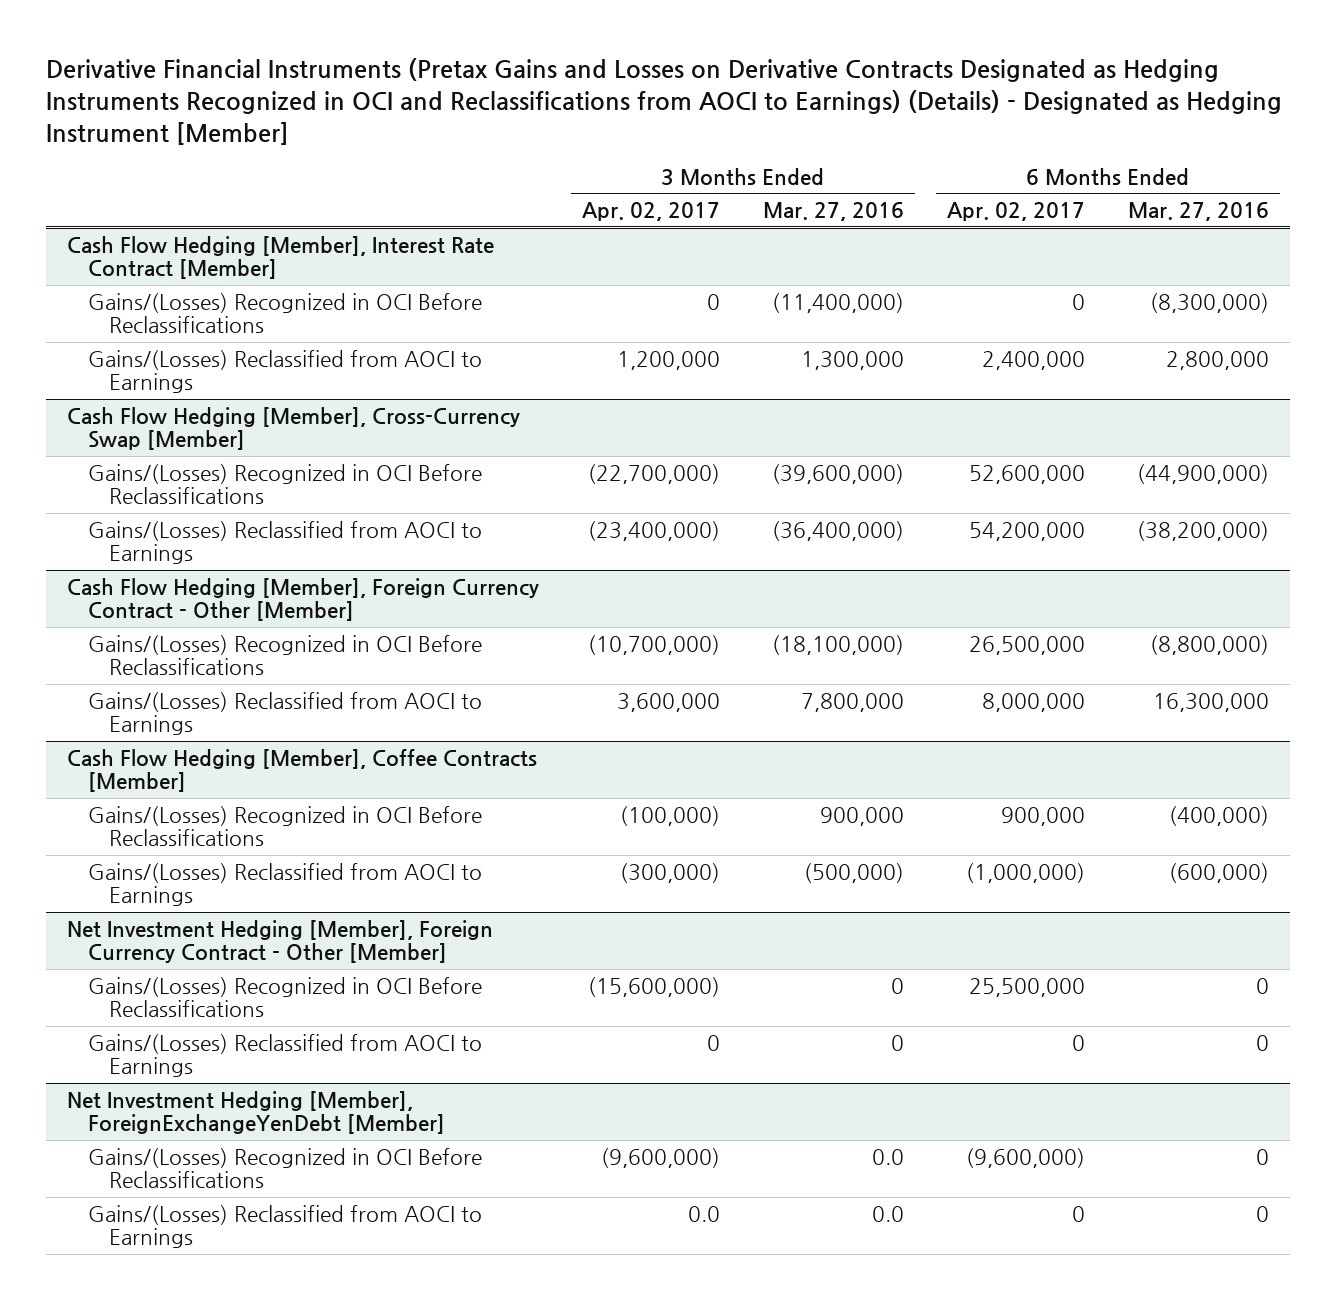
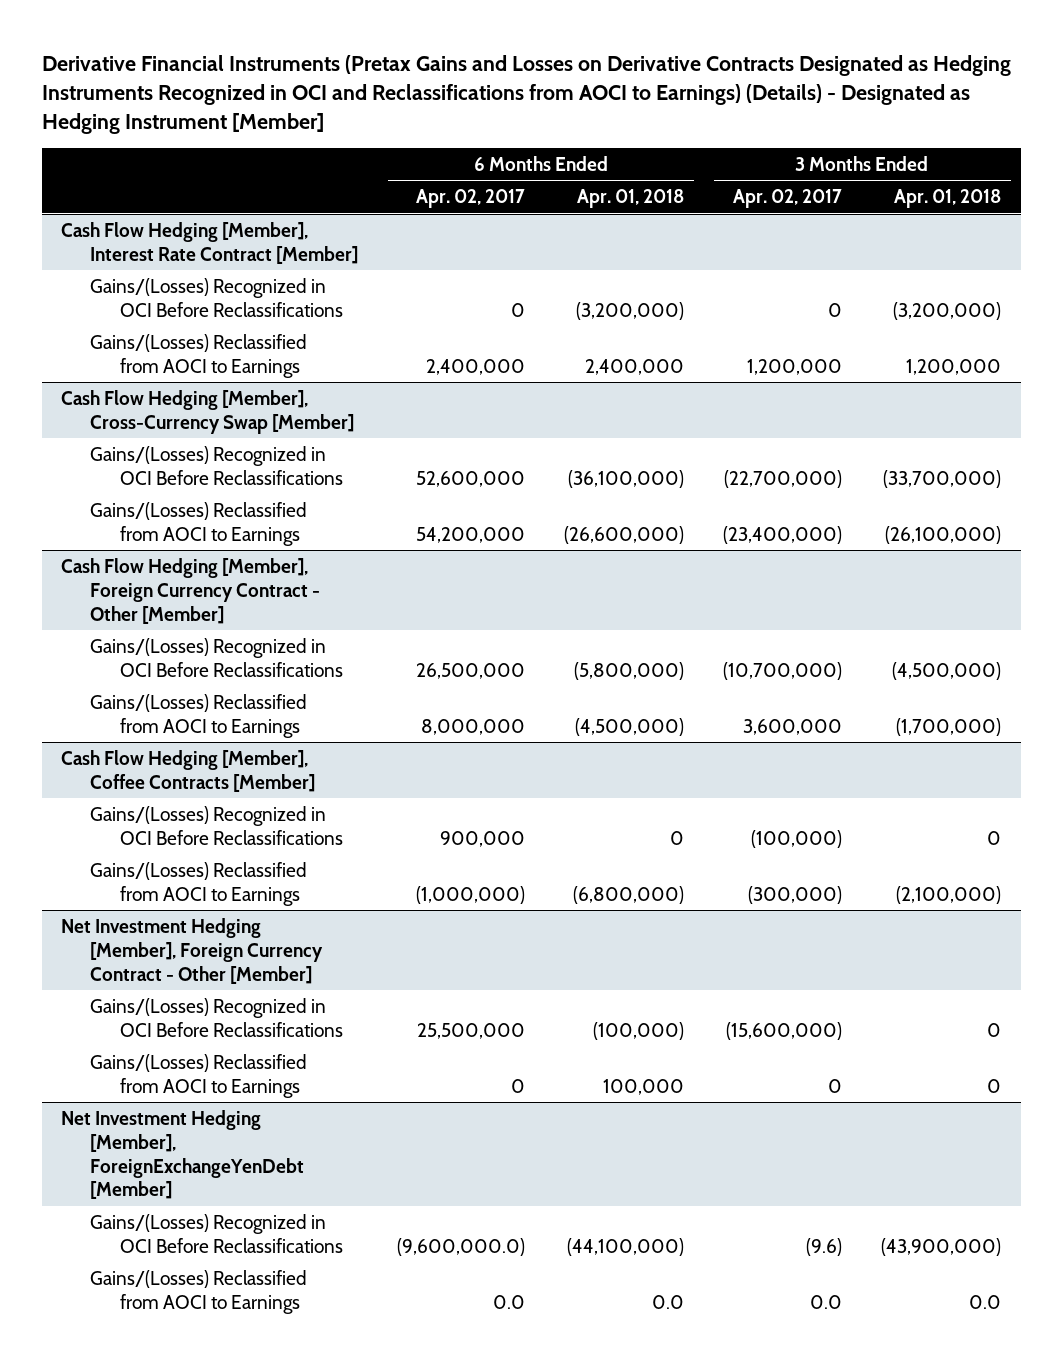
- | 3 Months Ended Apr. 02, 2017 | 3 Months Ended Mar. 27, 2016 | 6 Months Ended Apr. 02, 2017 | 6 Months Ended Mar. 27, 2016
+ | 6 Months Ended Apr. 02, 2017 | 6 Months Ended Apr. 01, 2018 | 3 Months Ended Apr. 02, 2017 | 3 Months Ended Apr. 01, 2018
@ Net Investment Hedging [Member], ForeignExchangeYenDebt [Member]
- Gains/(Losses) Recognized in OCI Before Reclassifications | (9,600,000) | 0.0 | (9,600,000) | 0
- Gains/(Losses) Reclassified from AOCI to Earnings | 0.0 | 0.0 | 0 | 0
+ Gains/(Losses) Recognized in OCI Before Reclassifications | (9,600,000.0) | (44,100,000) | (9.6) | (43,900,000)
+ Gains/(Losses) Reclassified from AOCI to Earnings | 0.0 | 0.0 | 0.0 | 0.0

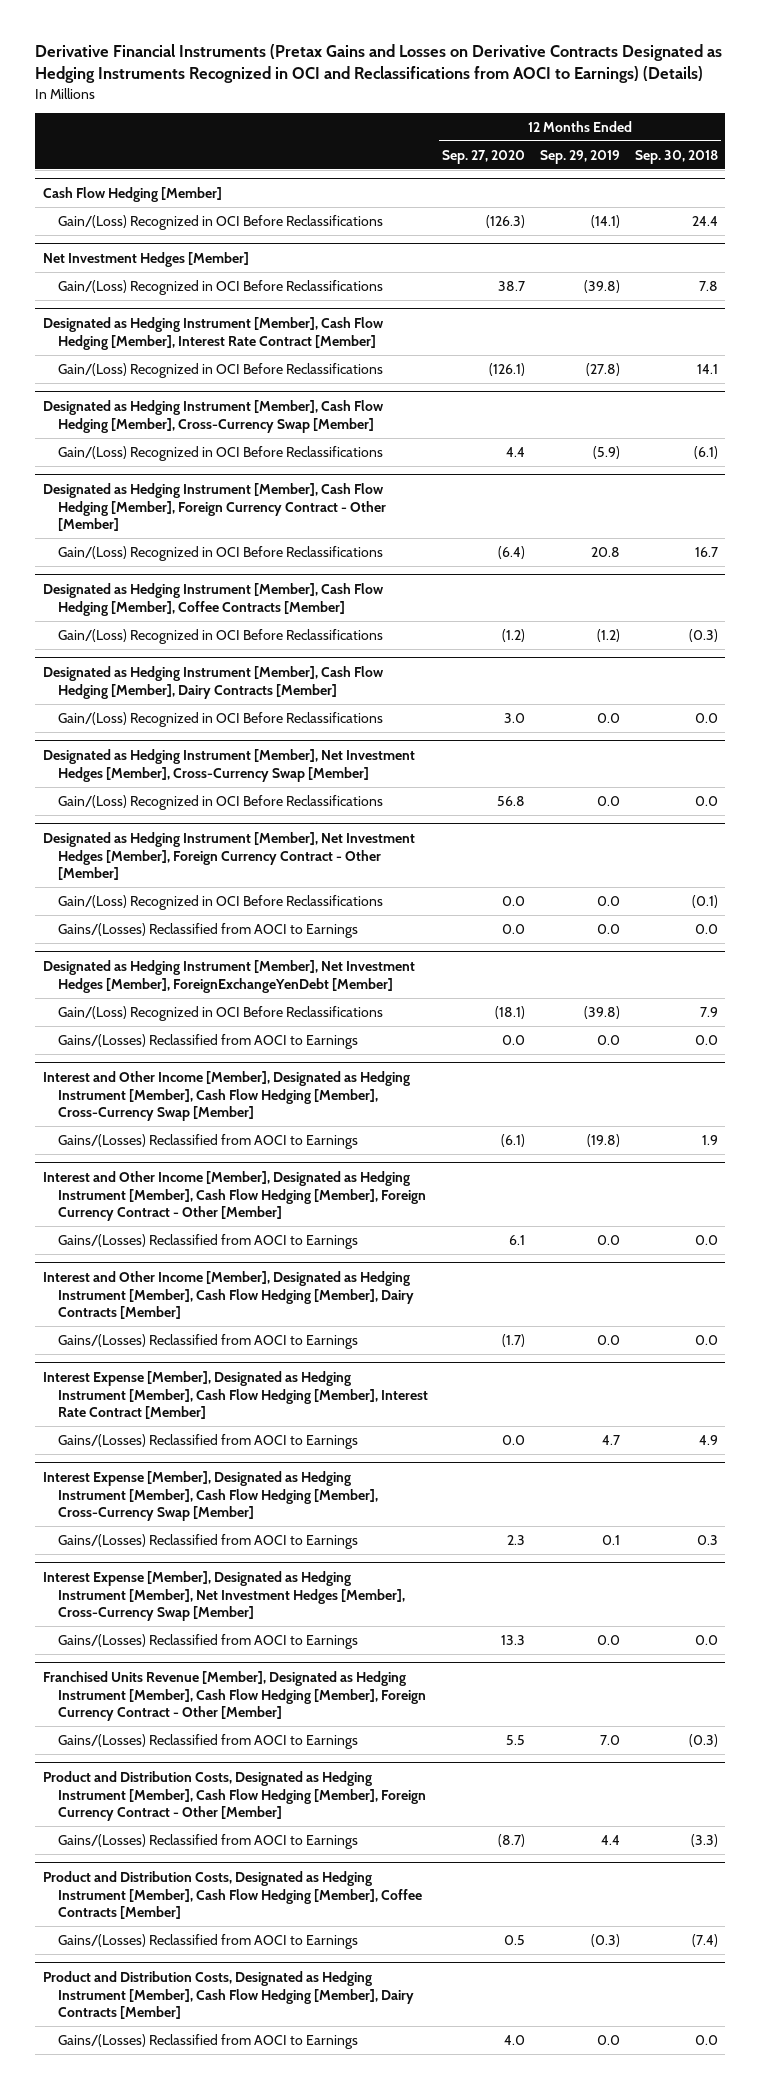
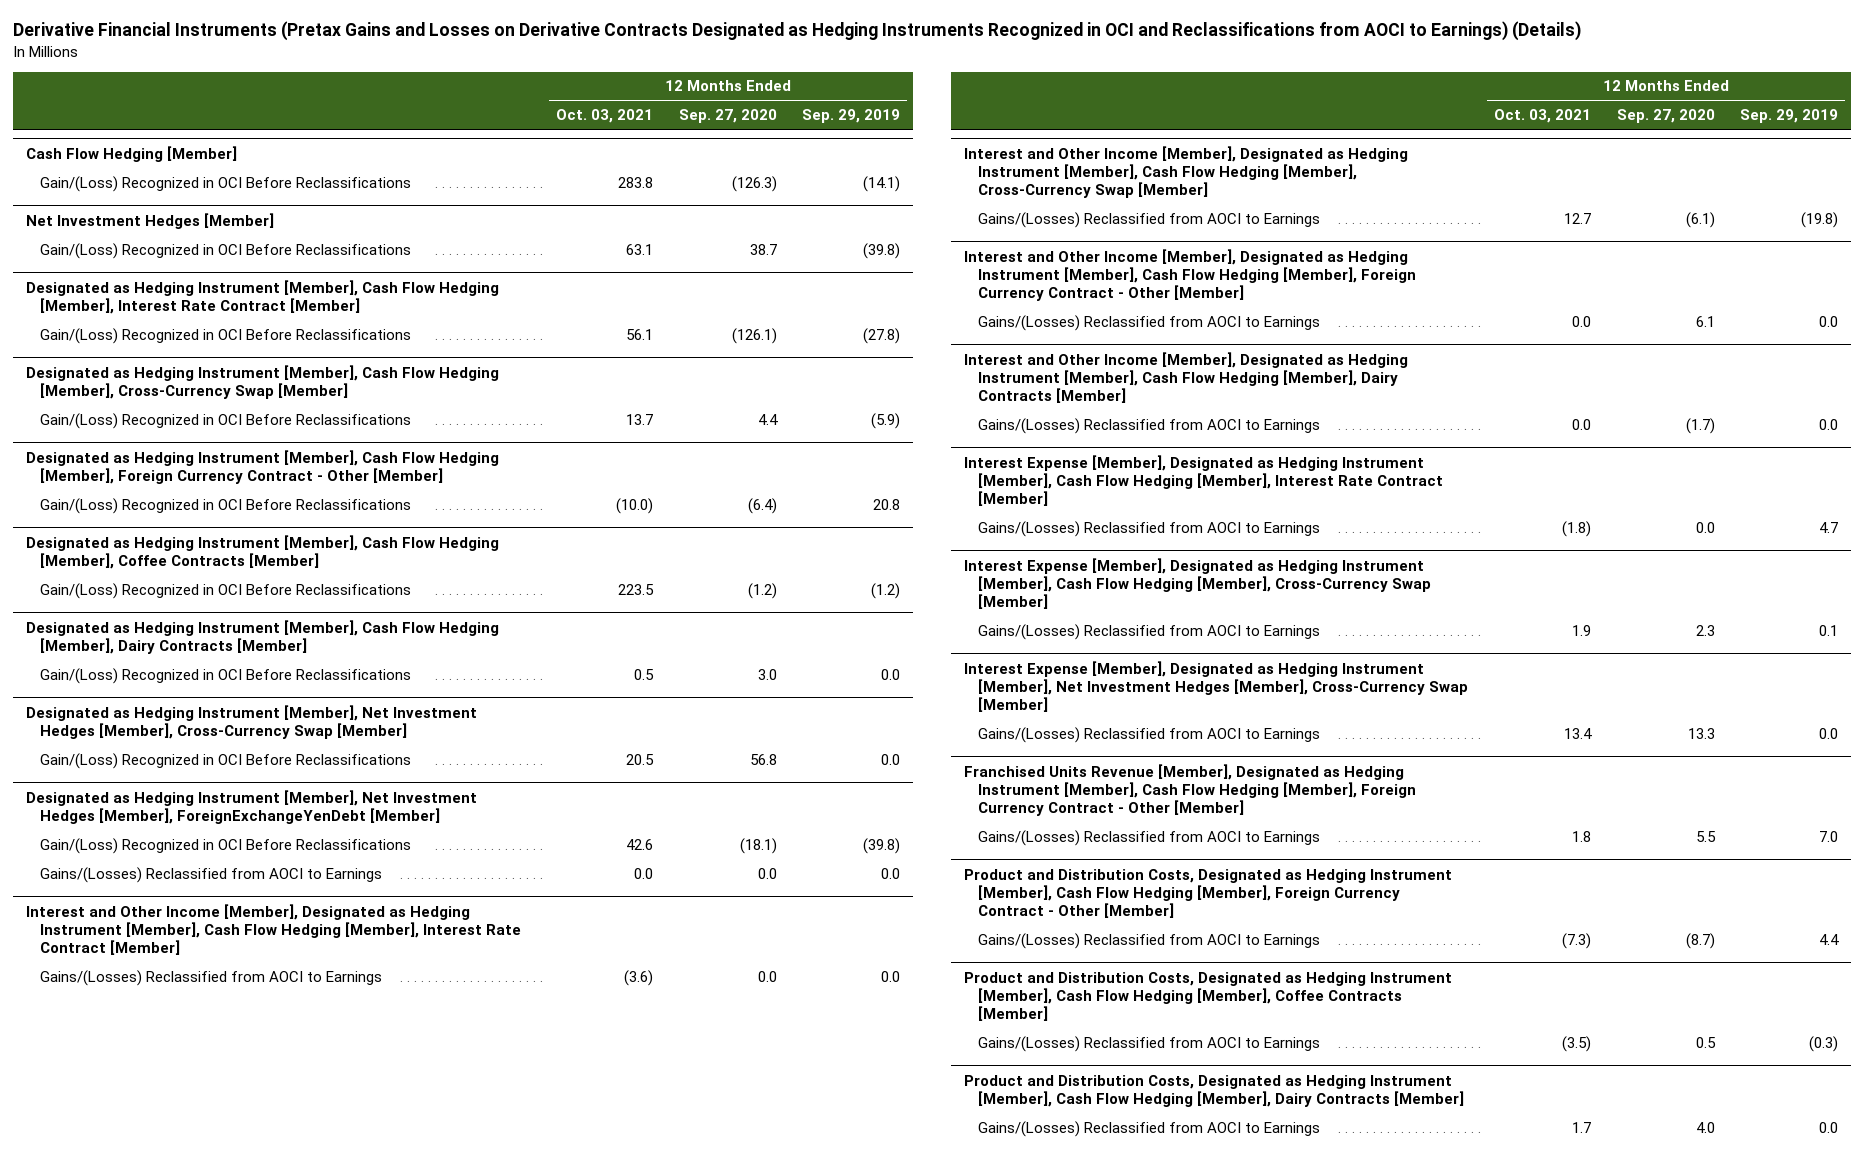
- | 12 Months Ended Sep. 27, 2020 | 12 Months Ended Sep. 29, 2019 | 12 Months Ended Sep. 30, 2018
+ | 12 Months Ended Oct. 03, 2021 | 12 Months Ended Sep. 27, 2020 | 12 Months Ended Sep. 29, 2019
- Designated as Hedging Instrument [Member], Net Investment Hedges [Member], Foreign Currency Contract - Other [Member]
- Gain/(Loss) Recognized in OCI Before Reclassifications | 0.0 | 0.0 | (0.1)
- Gains/(Losses) Reclassified from AOCI to Earnings | 0.0 | 0.0 | 0.0
+ Interest and Other Income [Member], Designated as Hedging Instrument [Member], Cash Flow Hedging [Member], Interest Rate Contract [Member]
+ Gains/(Losses) Reclassified from AOCI to Earnings | (3.6) | 0.0 | 0.0

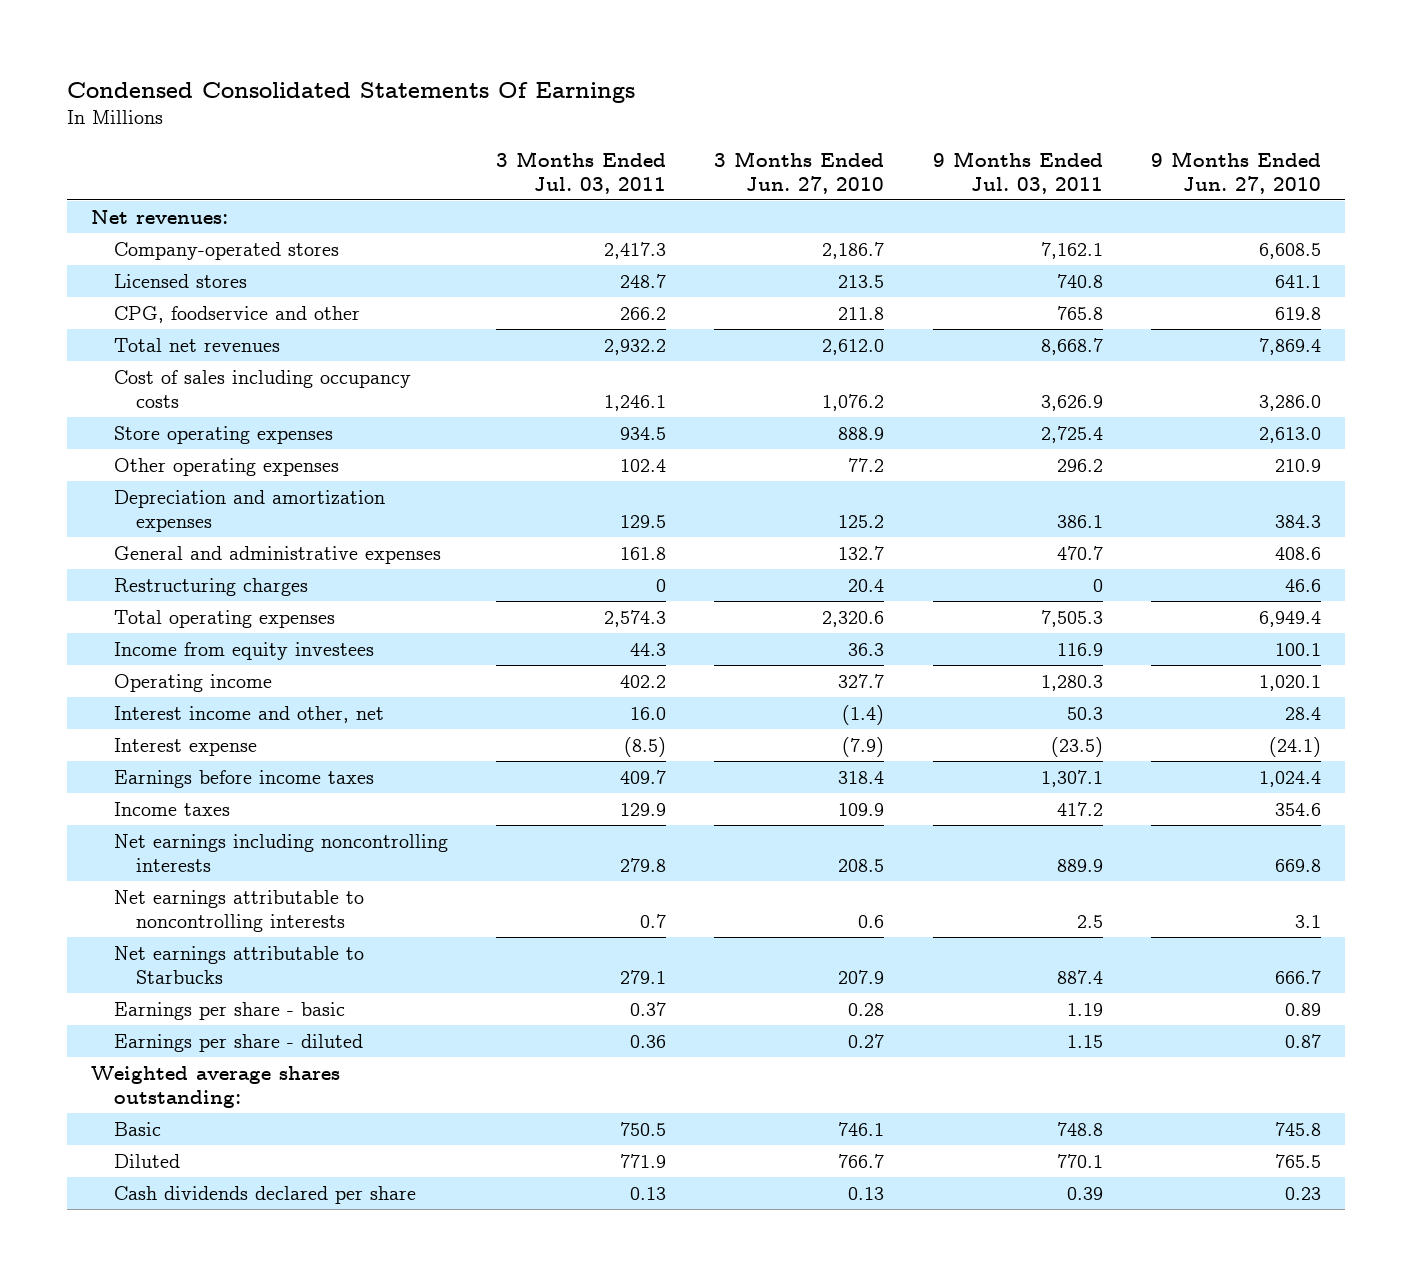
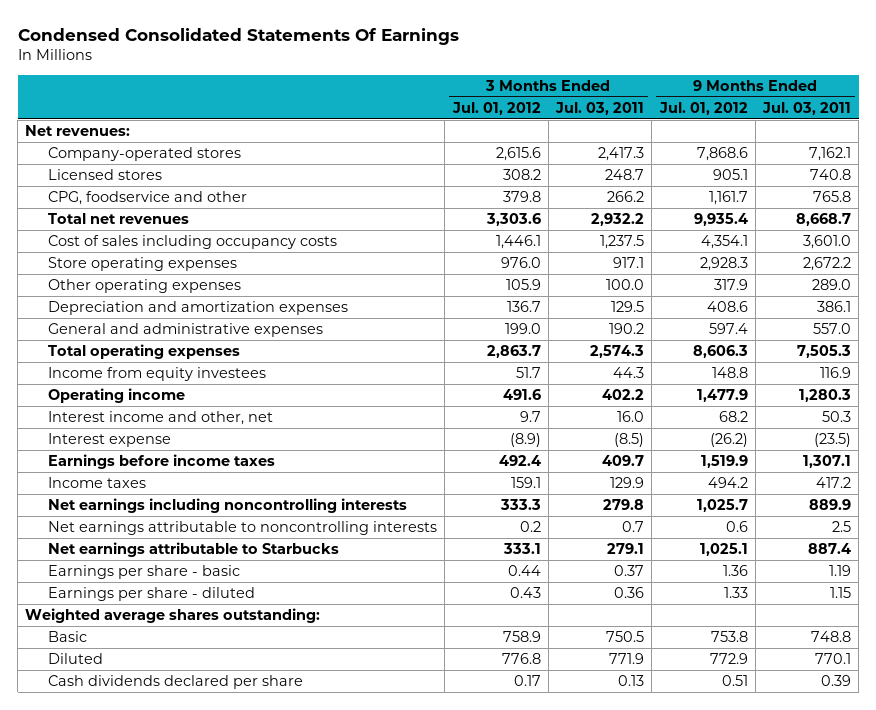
- | 3 Months Ended Jul. 03, 2011 | 3 Months Ended Jun. 27, 2010 | 9 Months Ended Jul. 03, 2011 | 9 Months Ended Jun. 27, 2010
+ | 3 Months Ended Jul. 01, 2012 | 3 Months Ended Jul. 03, 2011 | 9 Months Ended Jul. 01, 2012 | 9 Months Ended Jul. 03, 2011
- Cost of sales including occupancy costs | 1,246.1 | 1,076.2 | 3,626.9 | 3,286.0
- Store operating expenses | 934.5 | 888.9 | 2,725.4 | 2,613.0
- Other operating expenses | 102.4 | 77.2 | 296.2 | 210.9
+ Cost of sales including occupancy costs | 1,446.1 | 1,237.5 | 4,354.1 | 3,601.0
+ Store operating expenses | 976.0 | 917.1 | 2,928.3 | 2,672.2
+ Other operating expenses | 105.9 | 100.0 | 317.9 | 289.0
- General and administrative expenses | 161.8 | 132.7 | 470.7 | 408.6
- Restructuring charges | 0 | 20.4 | 0 | 46.6
+ General and administrative expenses | 199.0 | 190.2 | 597.4 | 557.0

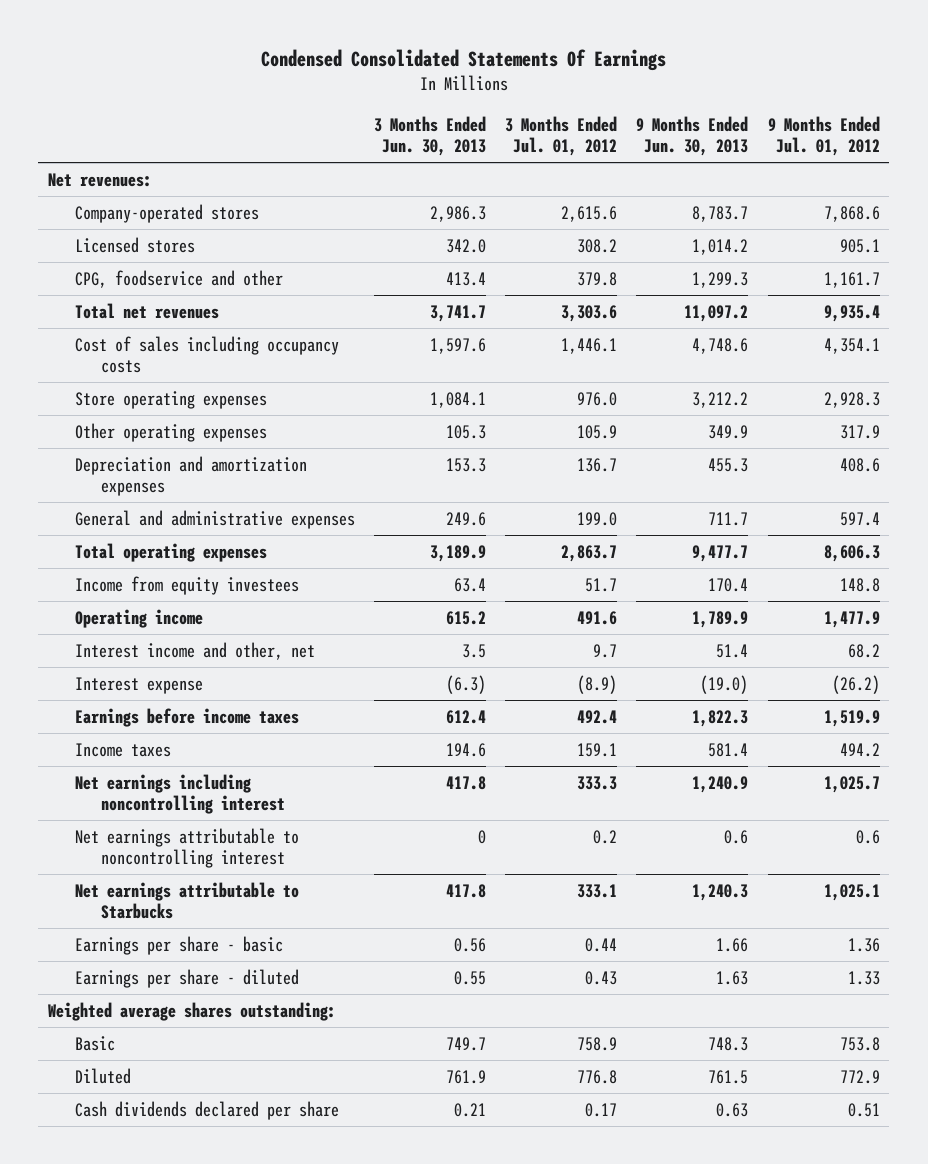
- | 3 Months Ended Jul. 01, 2012 | 3 Months Ended Jul. 03, 2011 | 9 Months Ended Jul. 01, 2012 | 9 Months Ended Jul. 03, 2011
+ | 3 Months Ended Jun. 30, 2013 | 3 Months Ended Jul. 01, 2012 | 9 Months Ended Jun. 30, 2013 | 9 Months Ended Jul. 01, 2012
- Net earnings including noncontrolling interests | 333.3 | 279.8 | 1,025.7 | 889.9
- Net earnings attributable to noncontrolling interests | 0.2 | 0.7 | 0.6 | 2.5
+ Net earnings including noncontrolling interest | 417.8 | 333.3 | 1,240.9 | 1,025.7
+ Net earnings attributable to noncontrolling interest | 0 | 0.2 | 0.6 | 0.6

